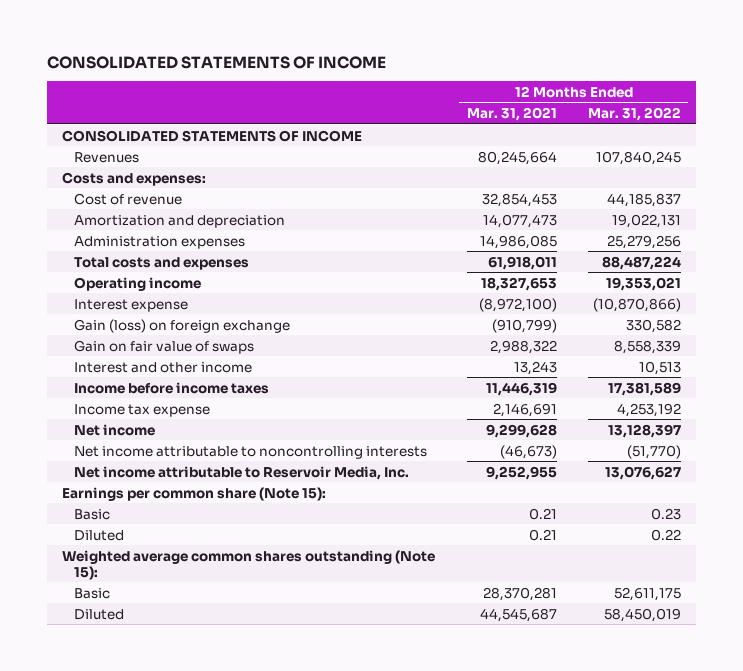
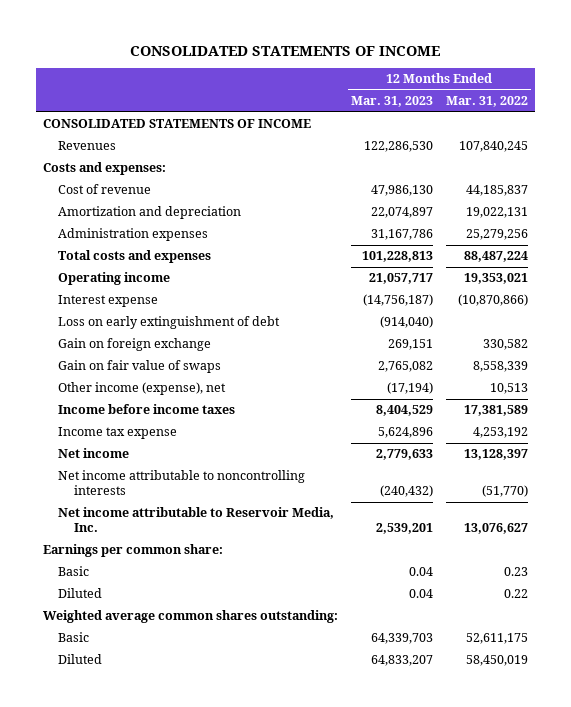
- | 12 Months Ended Mar. 31, 2021 | 12 Months Ended Mar. 31, 2022
+ | 12 Months Ended Mar. 31, 2023 | 12 Months Ended Mar. 31, 2022
- Gain (loss) on foreign exchange | (910,799) | 330,582
+ Loss on early extinguishment of debt | (914,040) |
+ Gain on foreign exchange | 269,151 | 330,582
- Interest and other income | 13,243 | 10,513
+ Other income (expense), net | (17,194) | 10,513
- Earnings per common share (Note 15):
+ Earnings per common share:
- Weighted average common shares outstanding (Note 15):
+ Weighted average common shares outstanding:

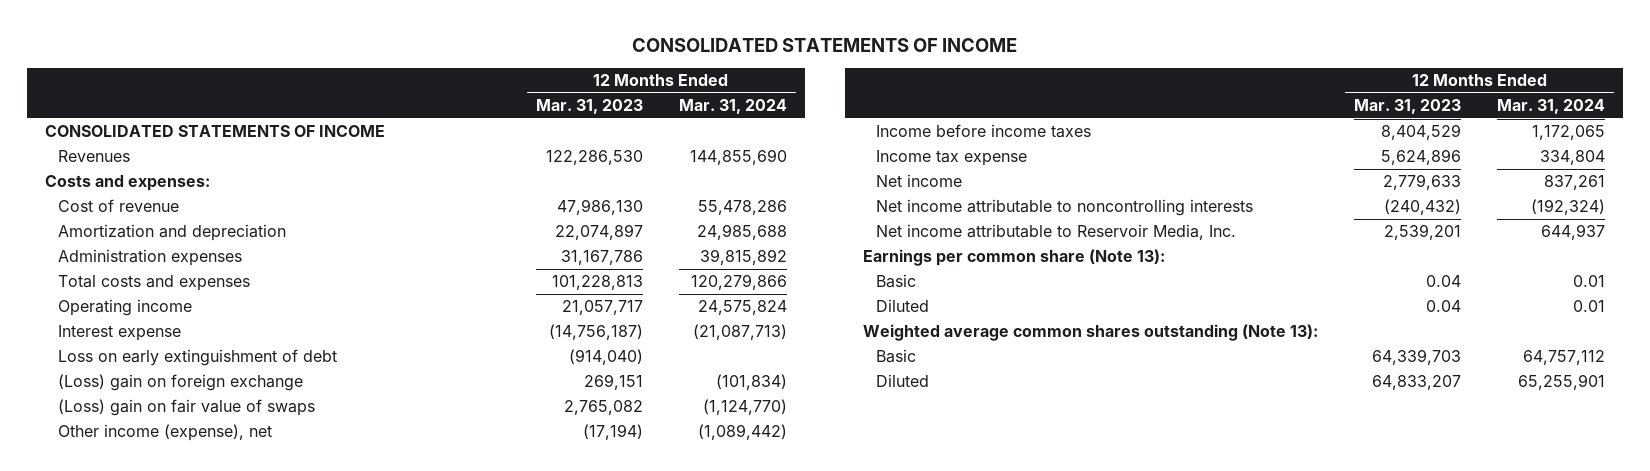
- | 12 Months Ended Mar. 31, 2023 | 12 Months Ended Mar. 31, 2022
+ | 12 Months Ended Mar. 31, 2023 | 12 Months Ended Mar. 31, 2024
- Gain on foreign exchange | 269,151 | 330,582
- Gain on fair value of swaps | 2,765,082 | 8,558,339
+ (Loss) gain on foreign exchange | 269,151 | (101,834)
+ (Loss) gain on fair value of swaps | 2,765,082 | (1,124,770)
- Earnings per common share:
+ Earnings per common share (Note 13):
- Weighted average common shares outstanding:
+ Weighted average common shares outstanding (Note 13):

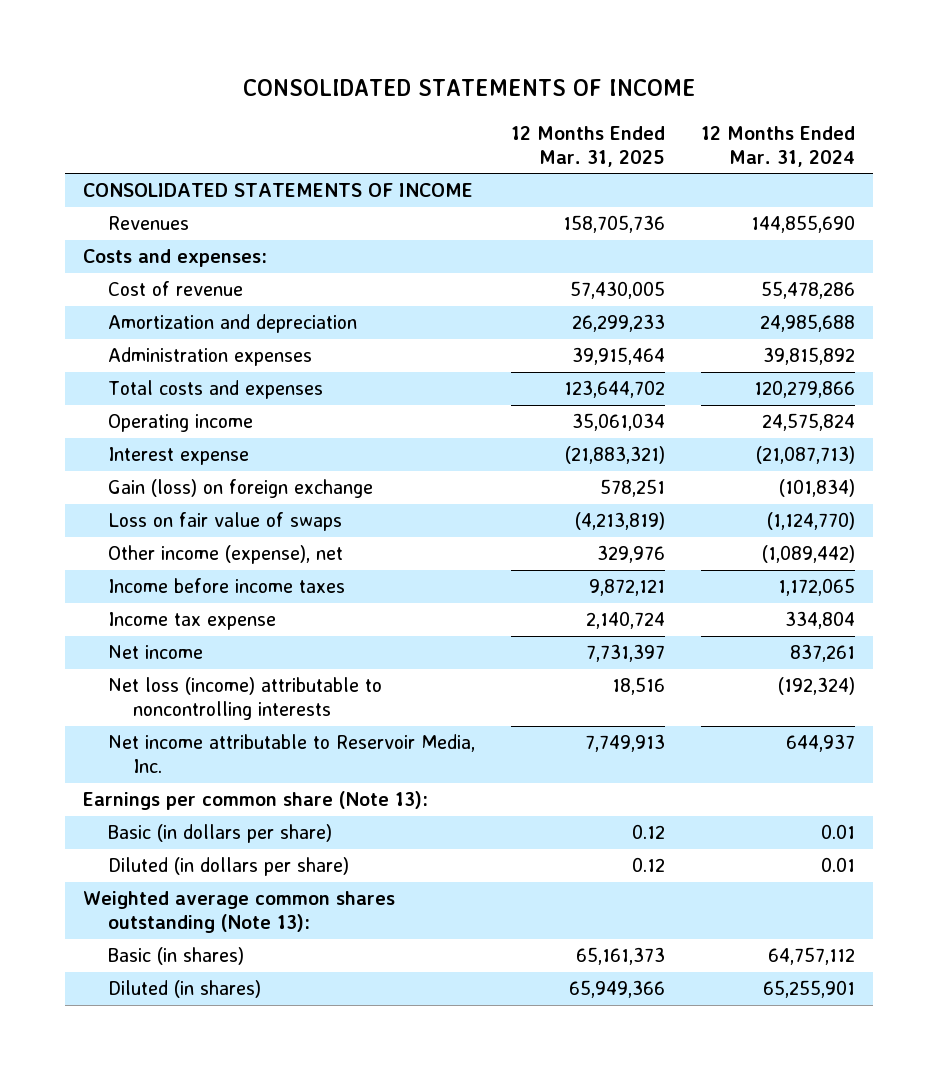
- | 12 Months Ended Mar. 31, 2023 | 12 Months Ended Mar. 31, 2024
+ | 12 Months Ended Mar. 31, 2025 | 12 Months Ended Mar. 31, 2024
- Loss on early extinguishment of debt | (914,040) |
- (Loss) gain on foreign exchange | 269,151 | (101,834)
- (Loss) gain on fair value of swaps | 2,765,082 | (1,124,770)
+ Gain (loss) on foreign exchange | 578,251 | (101,834)
+ Loss on fair value of swaps | (4,213,819) | (1,124,770)
- Net income attributable to noncontrolling interests | (240,432) | (192,324)
+ Net loss (income) attributable to noncontrolling interests | 18,516 | (192,324)
- Basic | 0.04 | 0.01
- Diluted | 0.04 | 0.01
+ Basic (in dollars per share) | 0.12 | 0.01
+ Diluted (in dollars per share) | 0.12 | 0.01
- Basic | 64,339,703 | 64,757,112
- Diluted | 64,833,207 | 65,255,901
+ Basic (in shares) | 65,161,373 | 64,757,112
+ Diluted (in shares) | 65,949,366 | 65,255,901

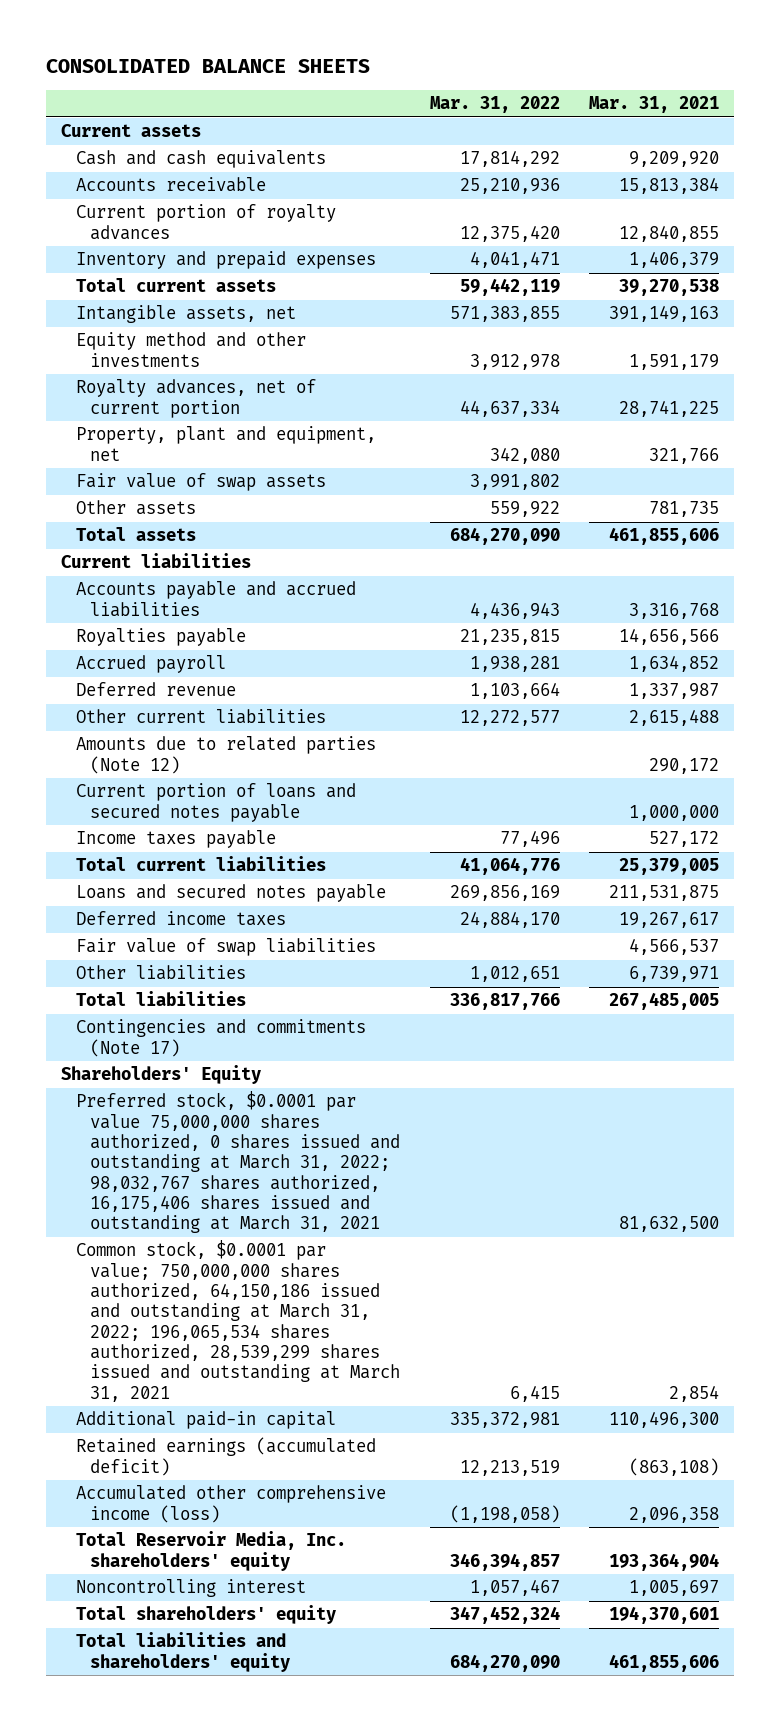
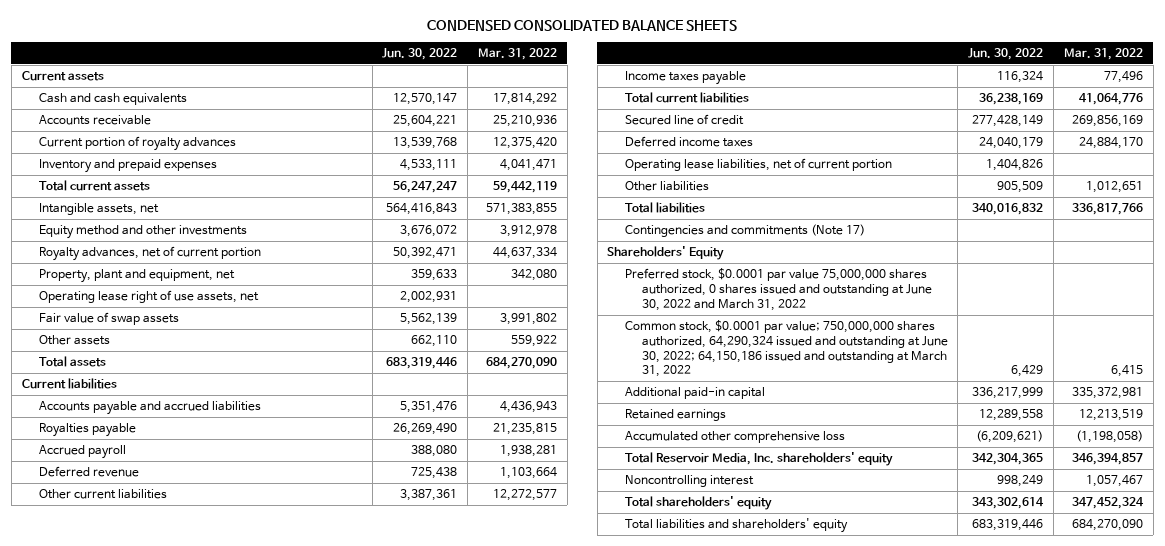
- CONSOLIDATED BALANCE SHEETS
+ CONDENSED CONSOLIDATED BALANCE SHEETS
- | Mar. 31, 2022 | Mar. 31, 2021
+ | Jun. 30, 2022 | Mar. 31, 2022
+ Operating lease right of use assets, net | 2,002,931 |
- Amounts due to related parties (Note 12) | | 290,172
- Current portion of loans and secured notes payable | | 1,000,000
- Loans and secured notes payable | 269,856,169 | 211,531,875
+ Secured line of credit | 277,428,149 | 269,856,169
- Fair value of swap liabilities | | 4,566,537
+ Operating lease liabilities, net of current portion | 1,404,826 |
- Preferred stock, $0.0001 par value 75,000,000 shares authorized, 0 shares issued and outstanding at March 31, 2022; 98,032,767 shares authorized, 16,175,406 shares issued and outstanding at March 31, 2021 | | 81,632,500
- Common stock, $0.0001 par value; 750,000,000 shares authorized, 64,150,186 issued and outstanding at March 31, 2022; 196,065,534 shares authorized, 28,539,299 shares issued and outstanding at March 31, 2021 | 6,415 | 2,854
+ Preferred stock, $0.0001 par value 75,000,000 shares authorized, 0 shares issued and outstanding at June 30, 2022 and March 31, 2022
+ Common stock, $0.0001 par value; 750,000,000 shares authorized, 64,290,324 issued and outstanding at June 30, 2022; 64,150,186 issued and outstanding at March 31, 2022 | 6,429 | 6,415
- Retained earnings (accumulated deficit) | 12,213,519 | (863,108)
- Accumulated other comprehensive income (loss) | (1,198,058) | 2,096,358
+ Retained earnings | 12,289,558 | 12,213,519
+ Accumulated other comprehensive loss | (6,209,621) | (1,198,058)

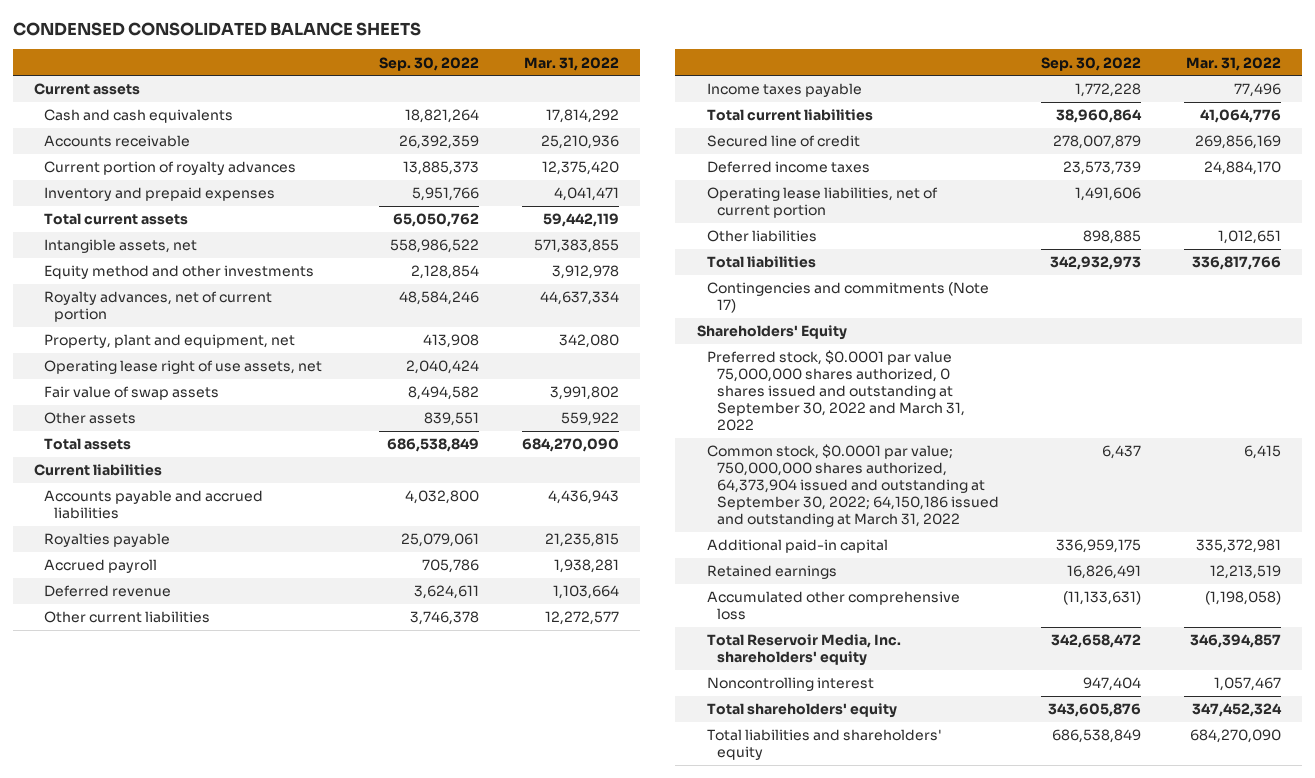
- | Jun. 30, 2022 | Mar. 31, 2022
+ | Sep. 30, 2022 | Mar. 31, 2022
- Preferred stock, $0.0001 par value 75,000,000 shares authorized, 0 shares issued and outstanding at June 30, 2022 and March 31, 2022
- Common stock, $0.0001 par value; 750,000,000 shares authorized, 64,290,324 issued and outstanding at June 30, 2022; 64,150,186 issued and outstanding at March 31, 2022 | 6,429 | 6,415
+ Preferred stock, $0.0001 par value 75,000,000 shares authorized, 0 shares issued and outstanding at September 30, 2022 and March 31, 2022
+ Common stock, $0.0001 par value; 750,000,000 shares authorized, 64,373,904 issued and outstanding at September 30, 2022; 64,150,186 issued and outstanding at March 31, 2022 | 6,437 | 6,415

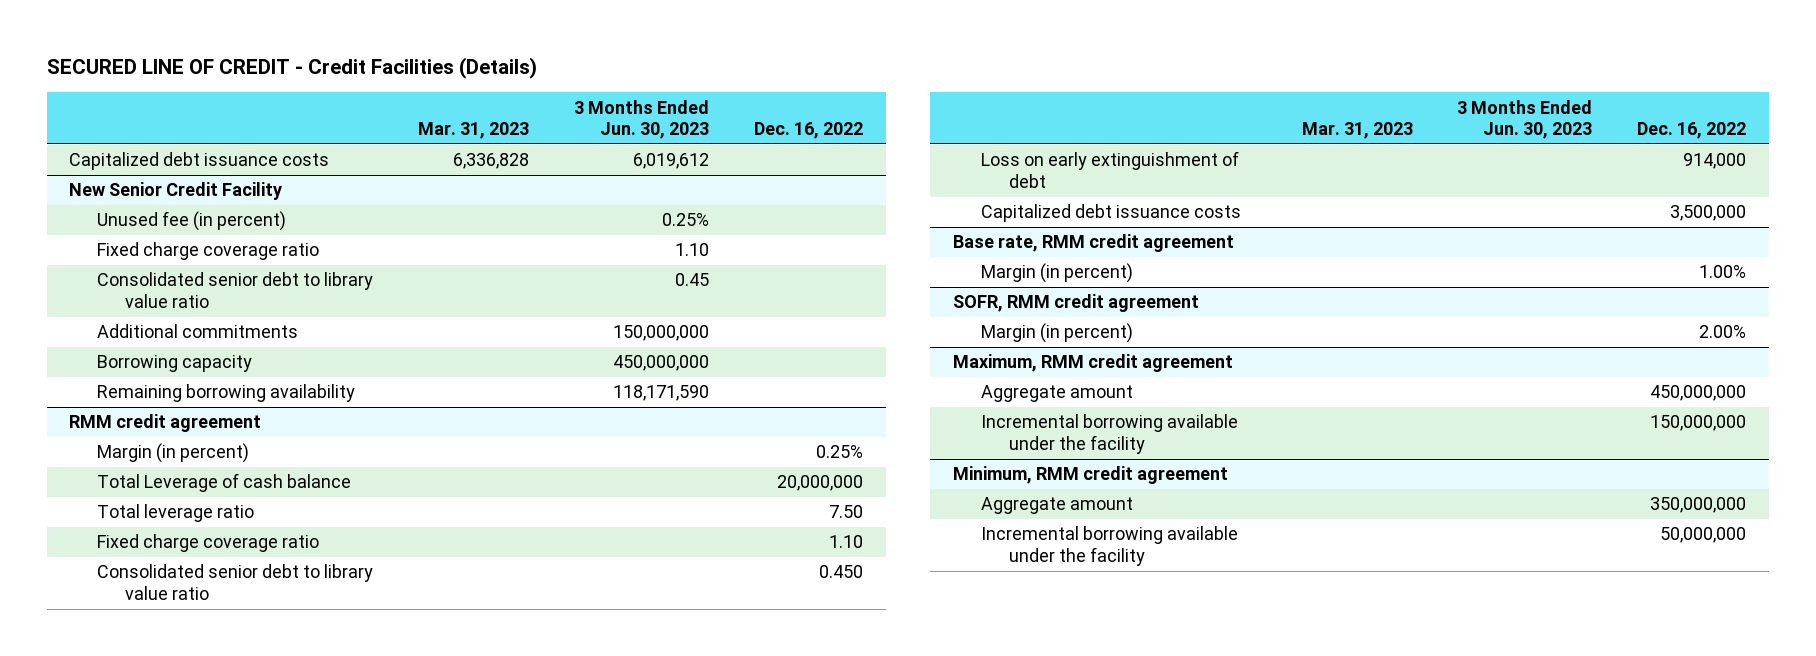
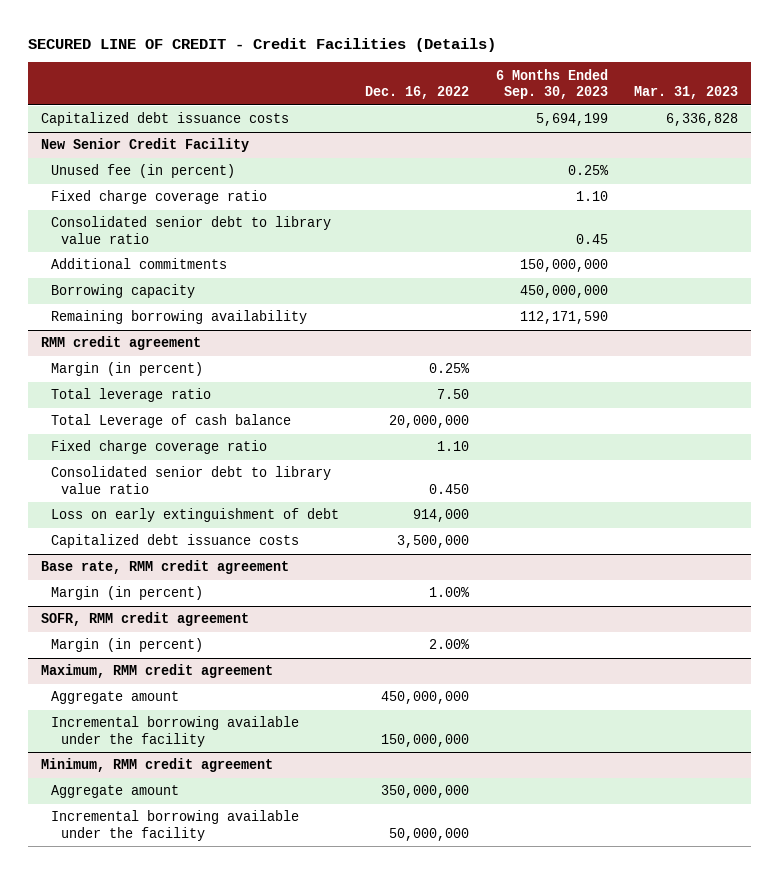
- | Mar. 31, 2023 | 3 Months Ended Jun. 30, 2023 | Dec. 16, 2022
+ | Dec. 16, 2022 | 6 Months Ended Sep. 30, 2023 | Mar. 31, 2023
@ RMM credit agreement
moved down: Total Leverage of cash balance | 20,000,000 | |

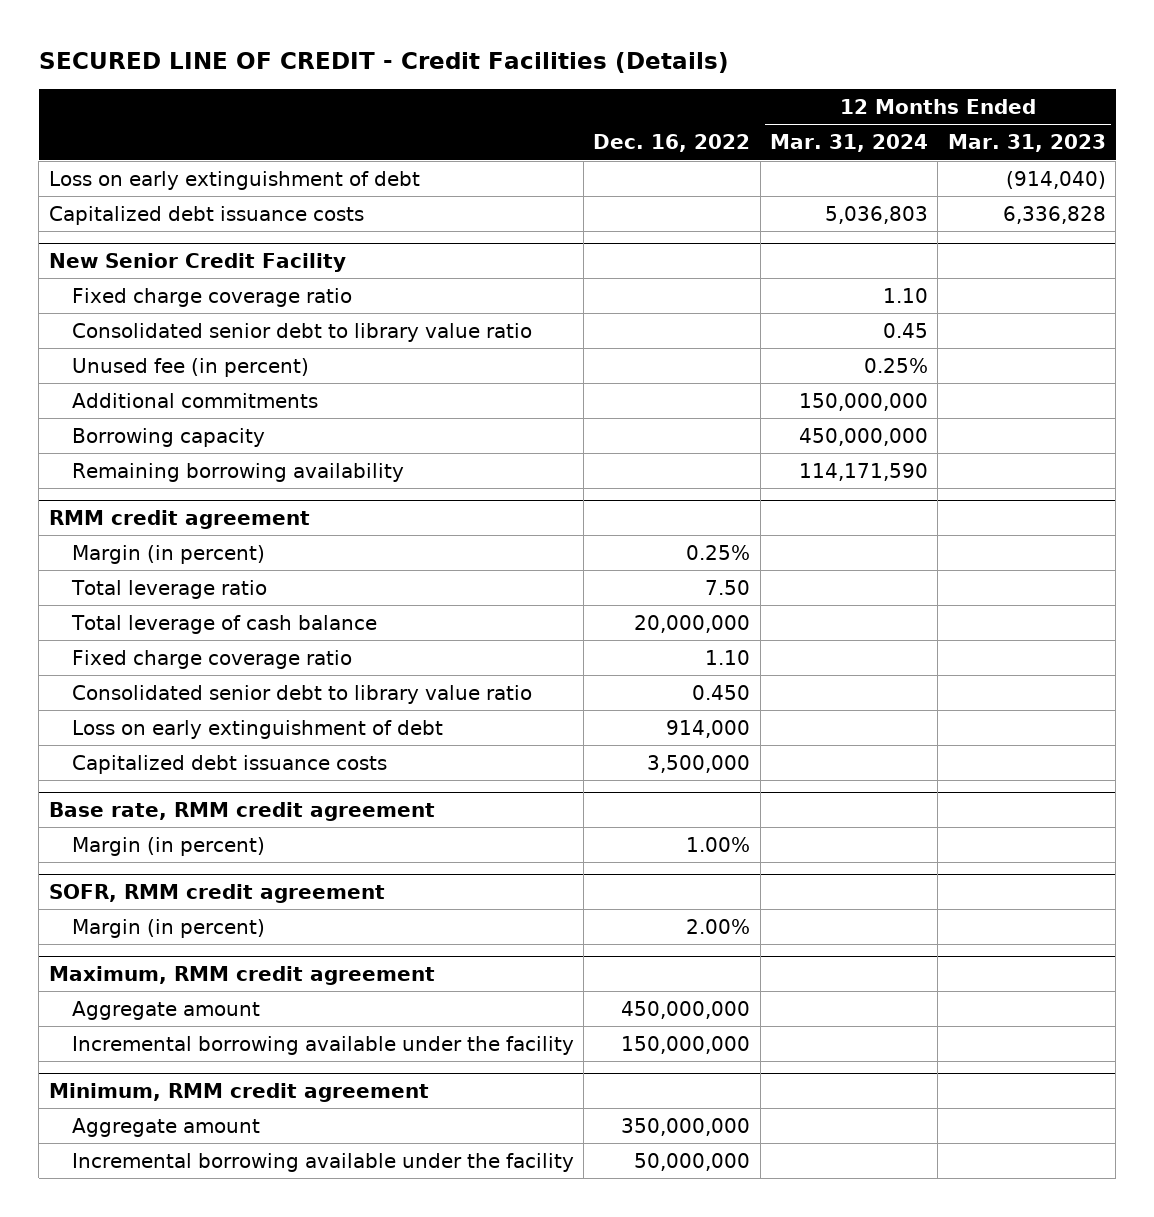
- | Dec. 16, 2022 | 6 Months Ended Sep. 30, 2023 | Mar. 31, 2023
+ | Dec. 16, 2022 | 12 Months Ended Mar. 31, 2024 | 12 Months Ended Mar. 31, 2023
+ Loss on early extinguishment of debt | | | (914,040)
@ New Senior Credit Facility
moved down: Unused fee (in percent) | | 0.25% |
@ RMM credit agreement
- Total Leverage of cash balance | 20,000,000 | |
+ Total leverage of cash balance | 20,000,000 | |

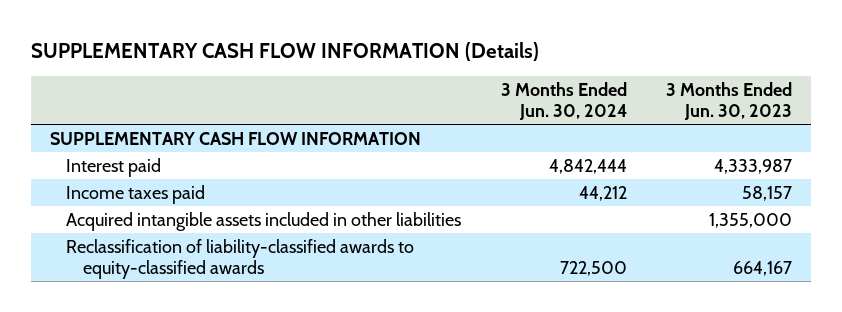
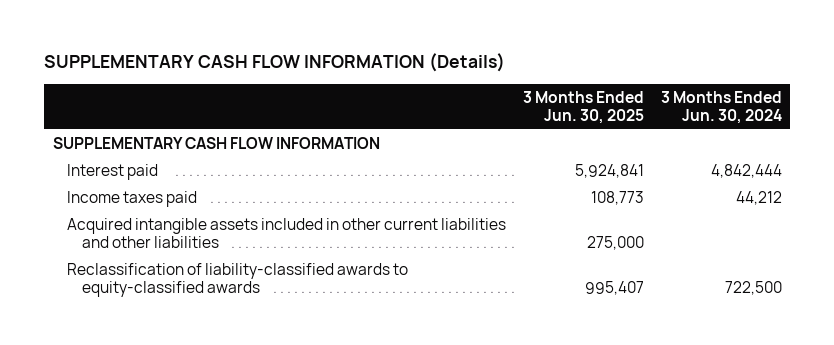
- | 3 Months Ended Jun. 30, 2024 | 3 Months Ended Jun. 30, 2023
+ | 3 Months Ended Jun. 30, 2025 | 3 Months Ended Jun. 30, 2024
- Acquired intangible assets included in other liabilities | | 1,355,000
+ Acquired intangible assets included in other current liabilities and other liabilities | 275,000 |

